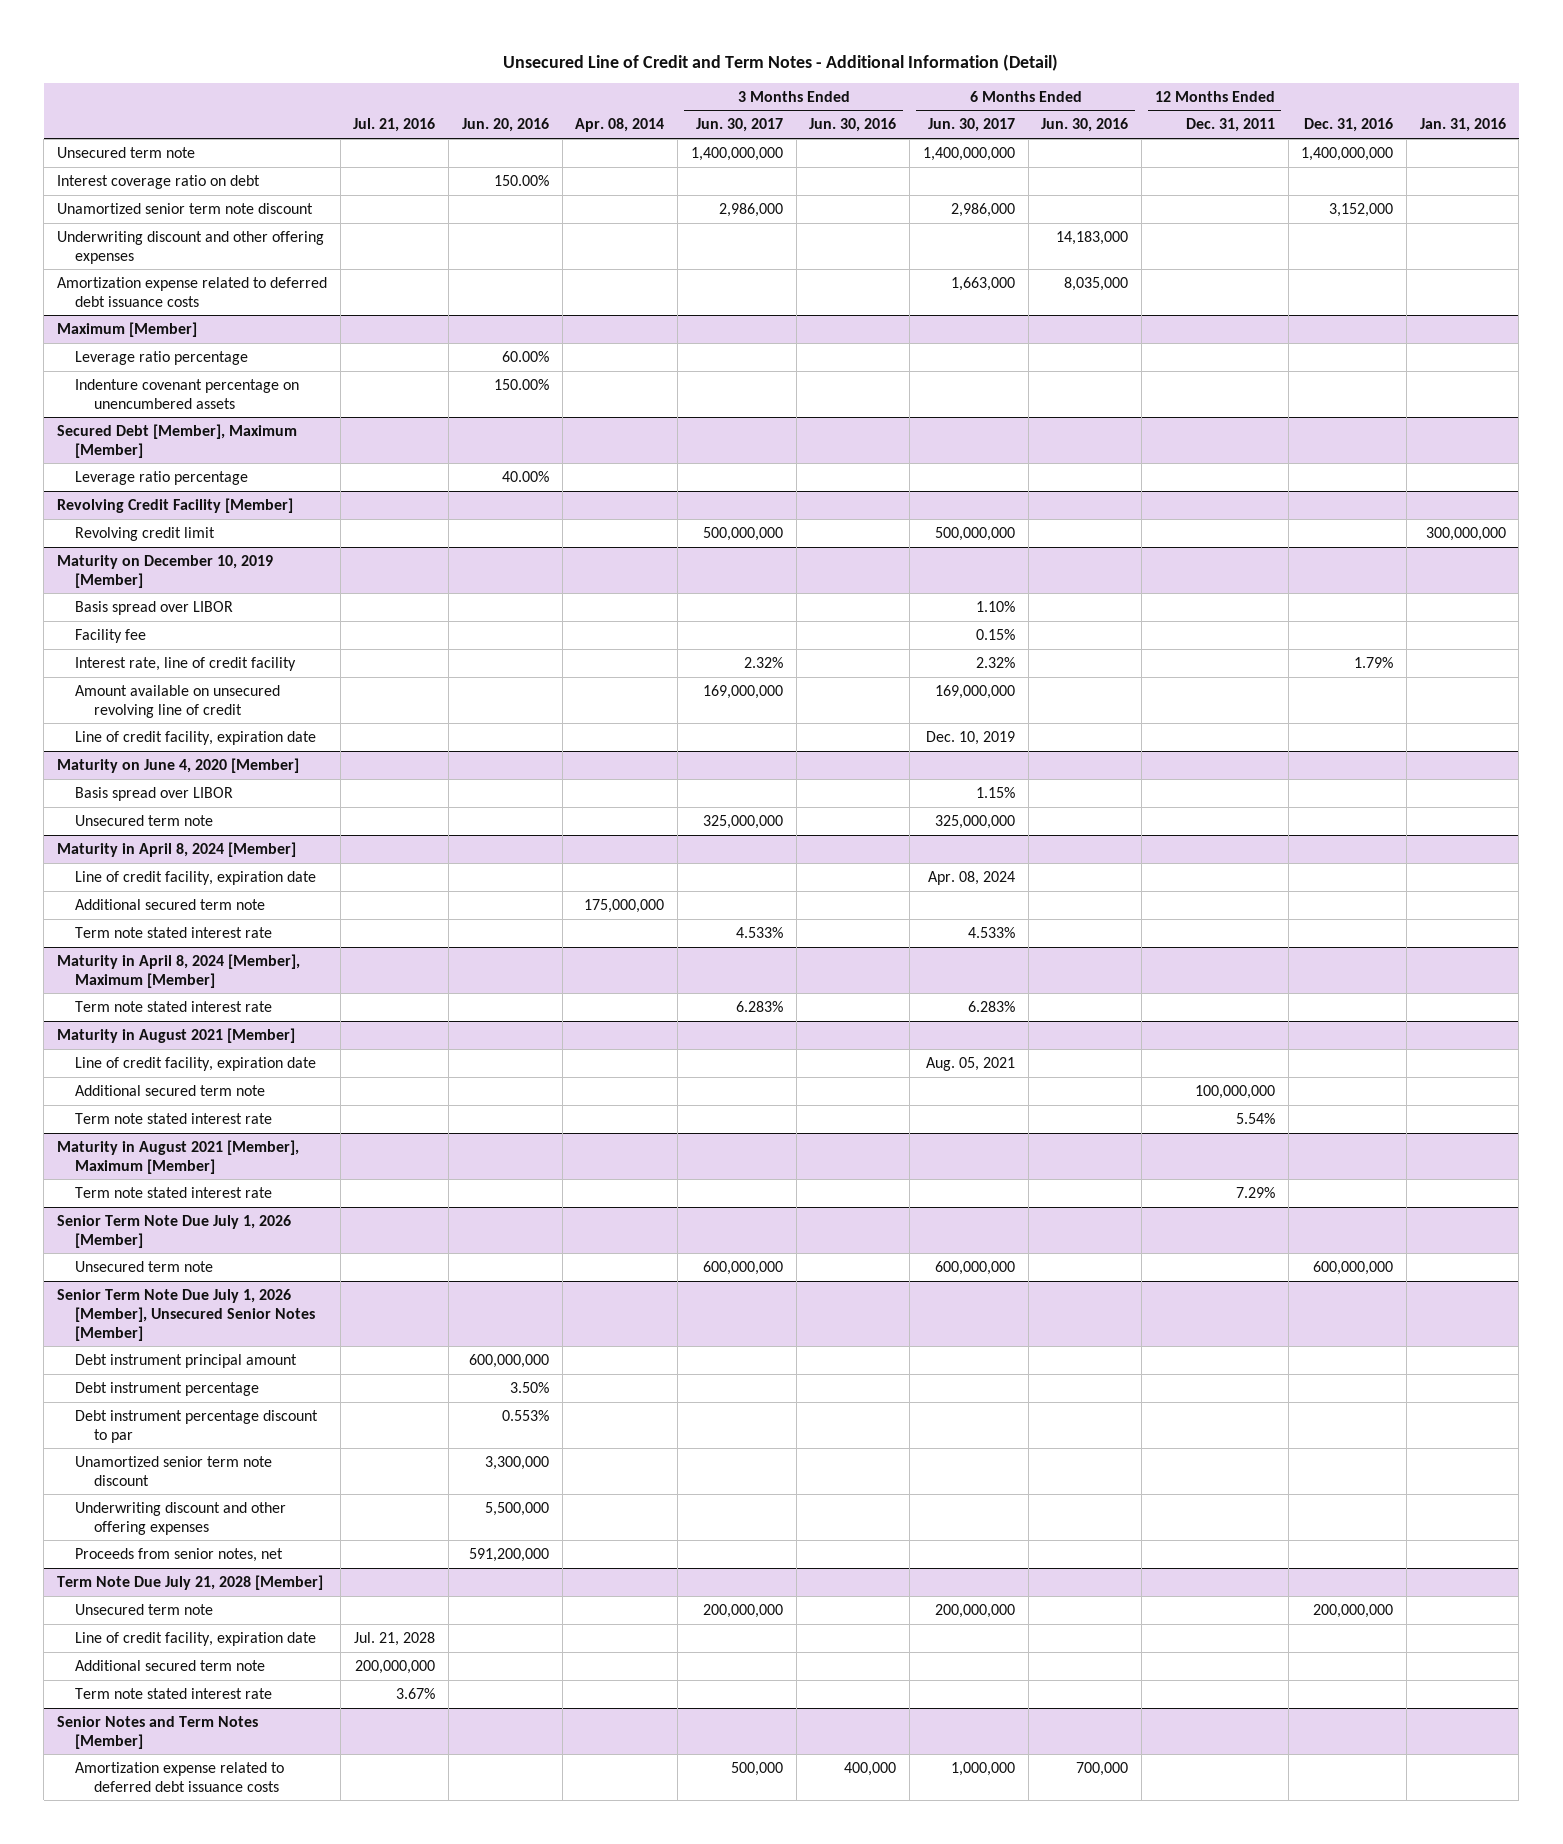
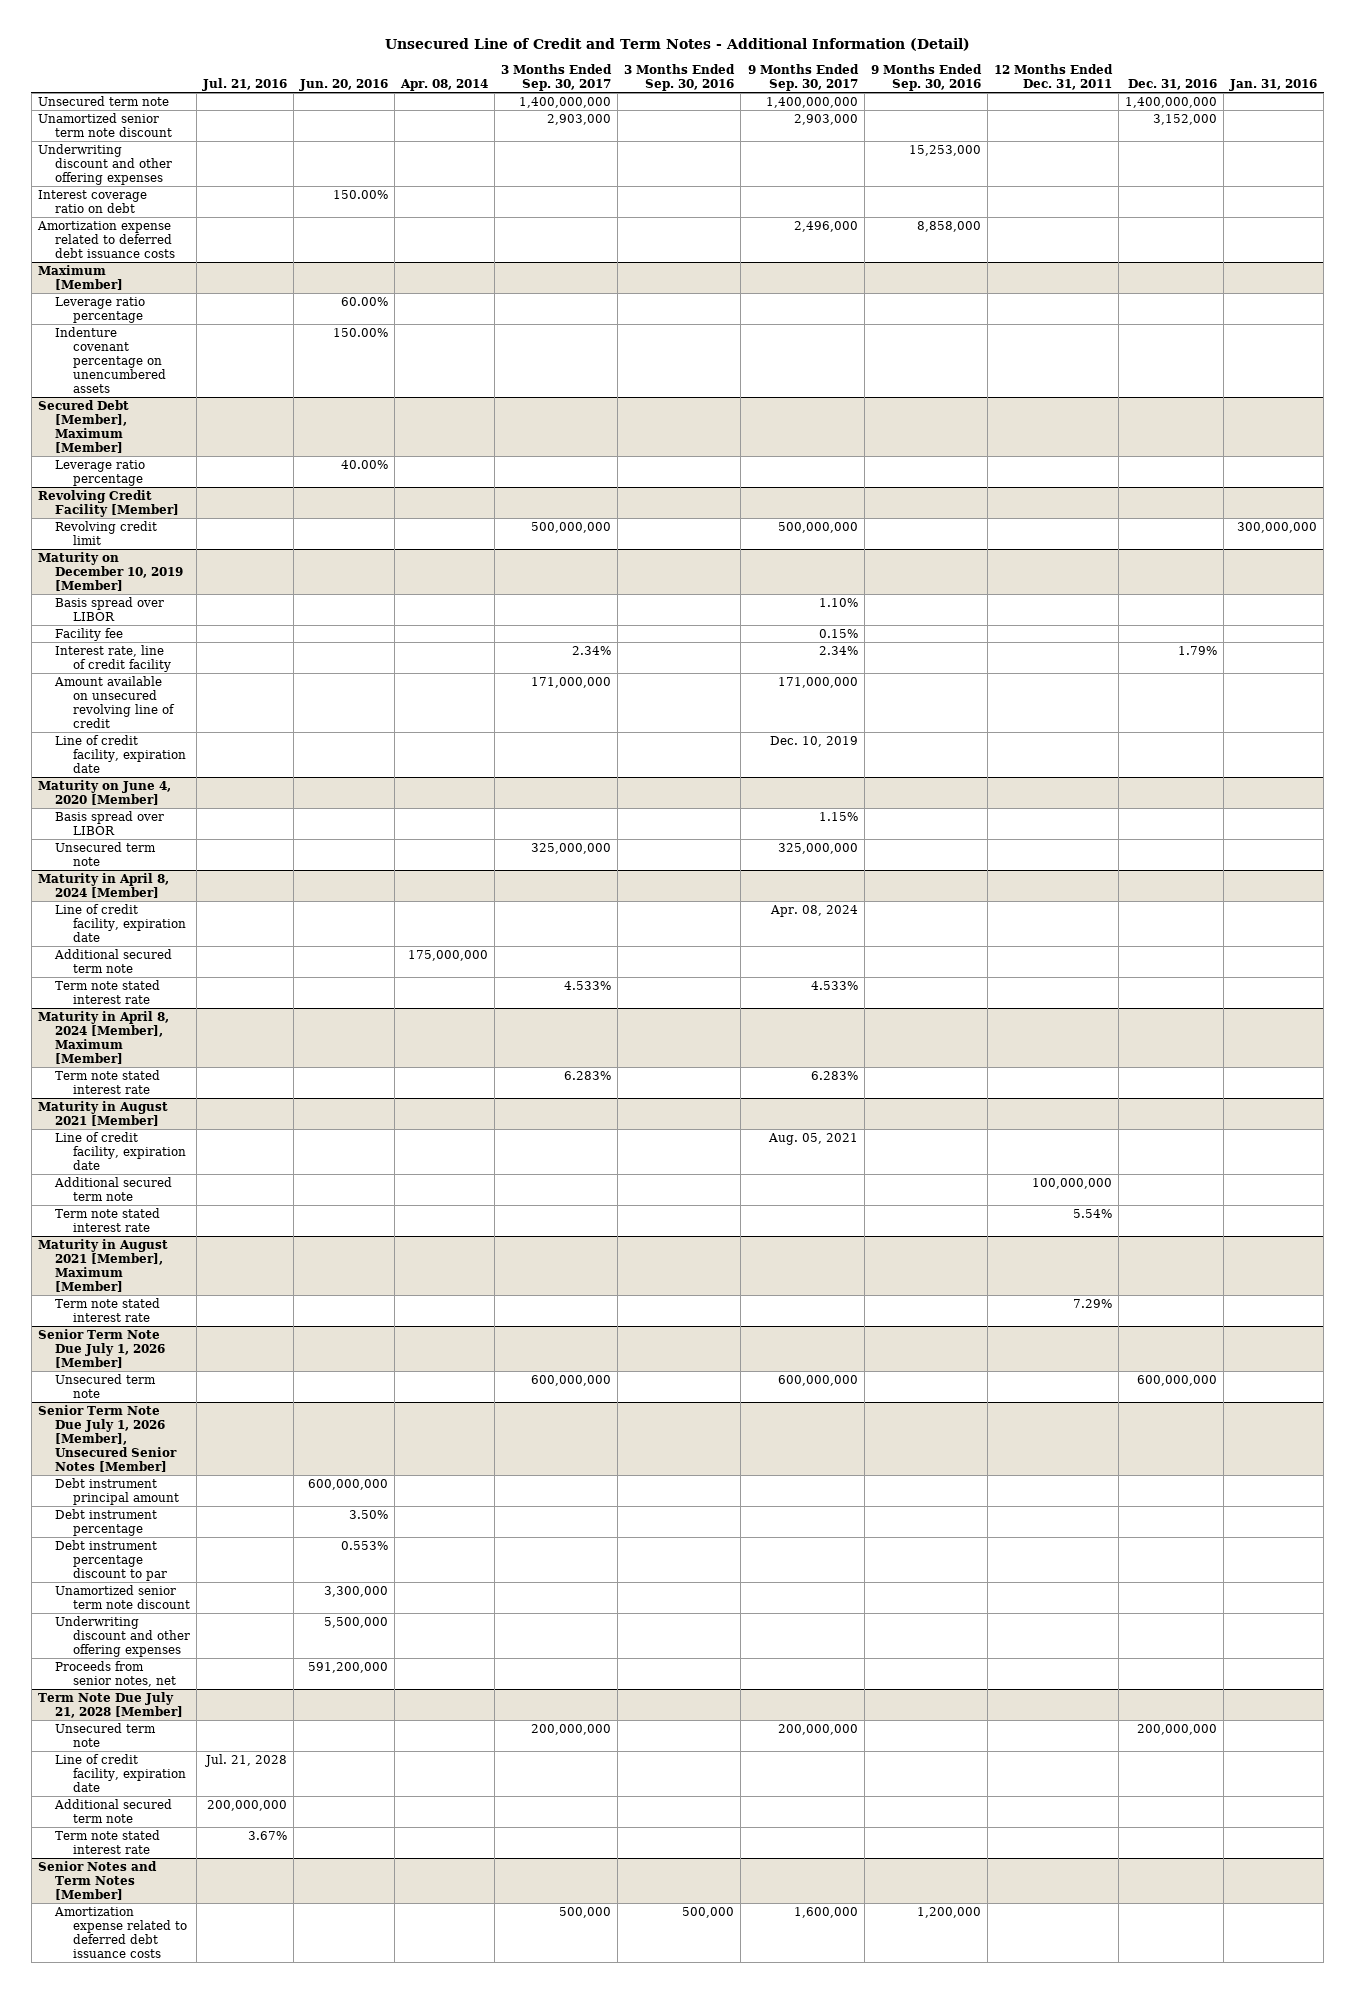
- | Jul. 21, 2016 | Jun. 20, 2016 | Apr. 08, 2014 | 3 Months Ended Jun. 30, 2017 | 3 Months Ended Jun. 30, 2016 | 6 Months Ended Jun. 30, 2017 | 6 Months Ended Jun. 30, 2016 | 12 Months Ended Dec. 31, 2011 | Dec. 31, 2016 | Jan. 31, 2016
+ | Jul. 21, 2016 | Jun. 20, 2016 | Apr. 08, 2014 | 3 Months Ended Sep. 30, 2017 | 3 Months Ended Sep. 30, 2016 | 9 Months Ended Sep. 30, 2017 | 9 Months Ended Sep. 30, 2016 | 12 Months Ended Dec. 31, 2011 | Dec. 31, 2016 | Jan. 31, 2016
moved down: Interest coverage ratio on debt | | 150.00% | | | | | | | |

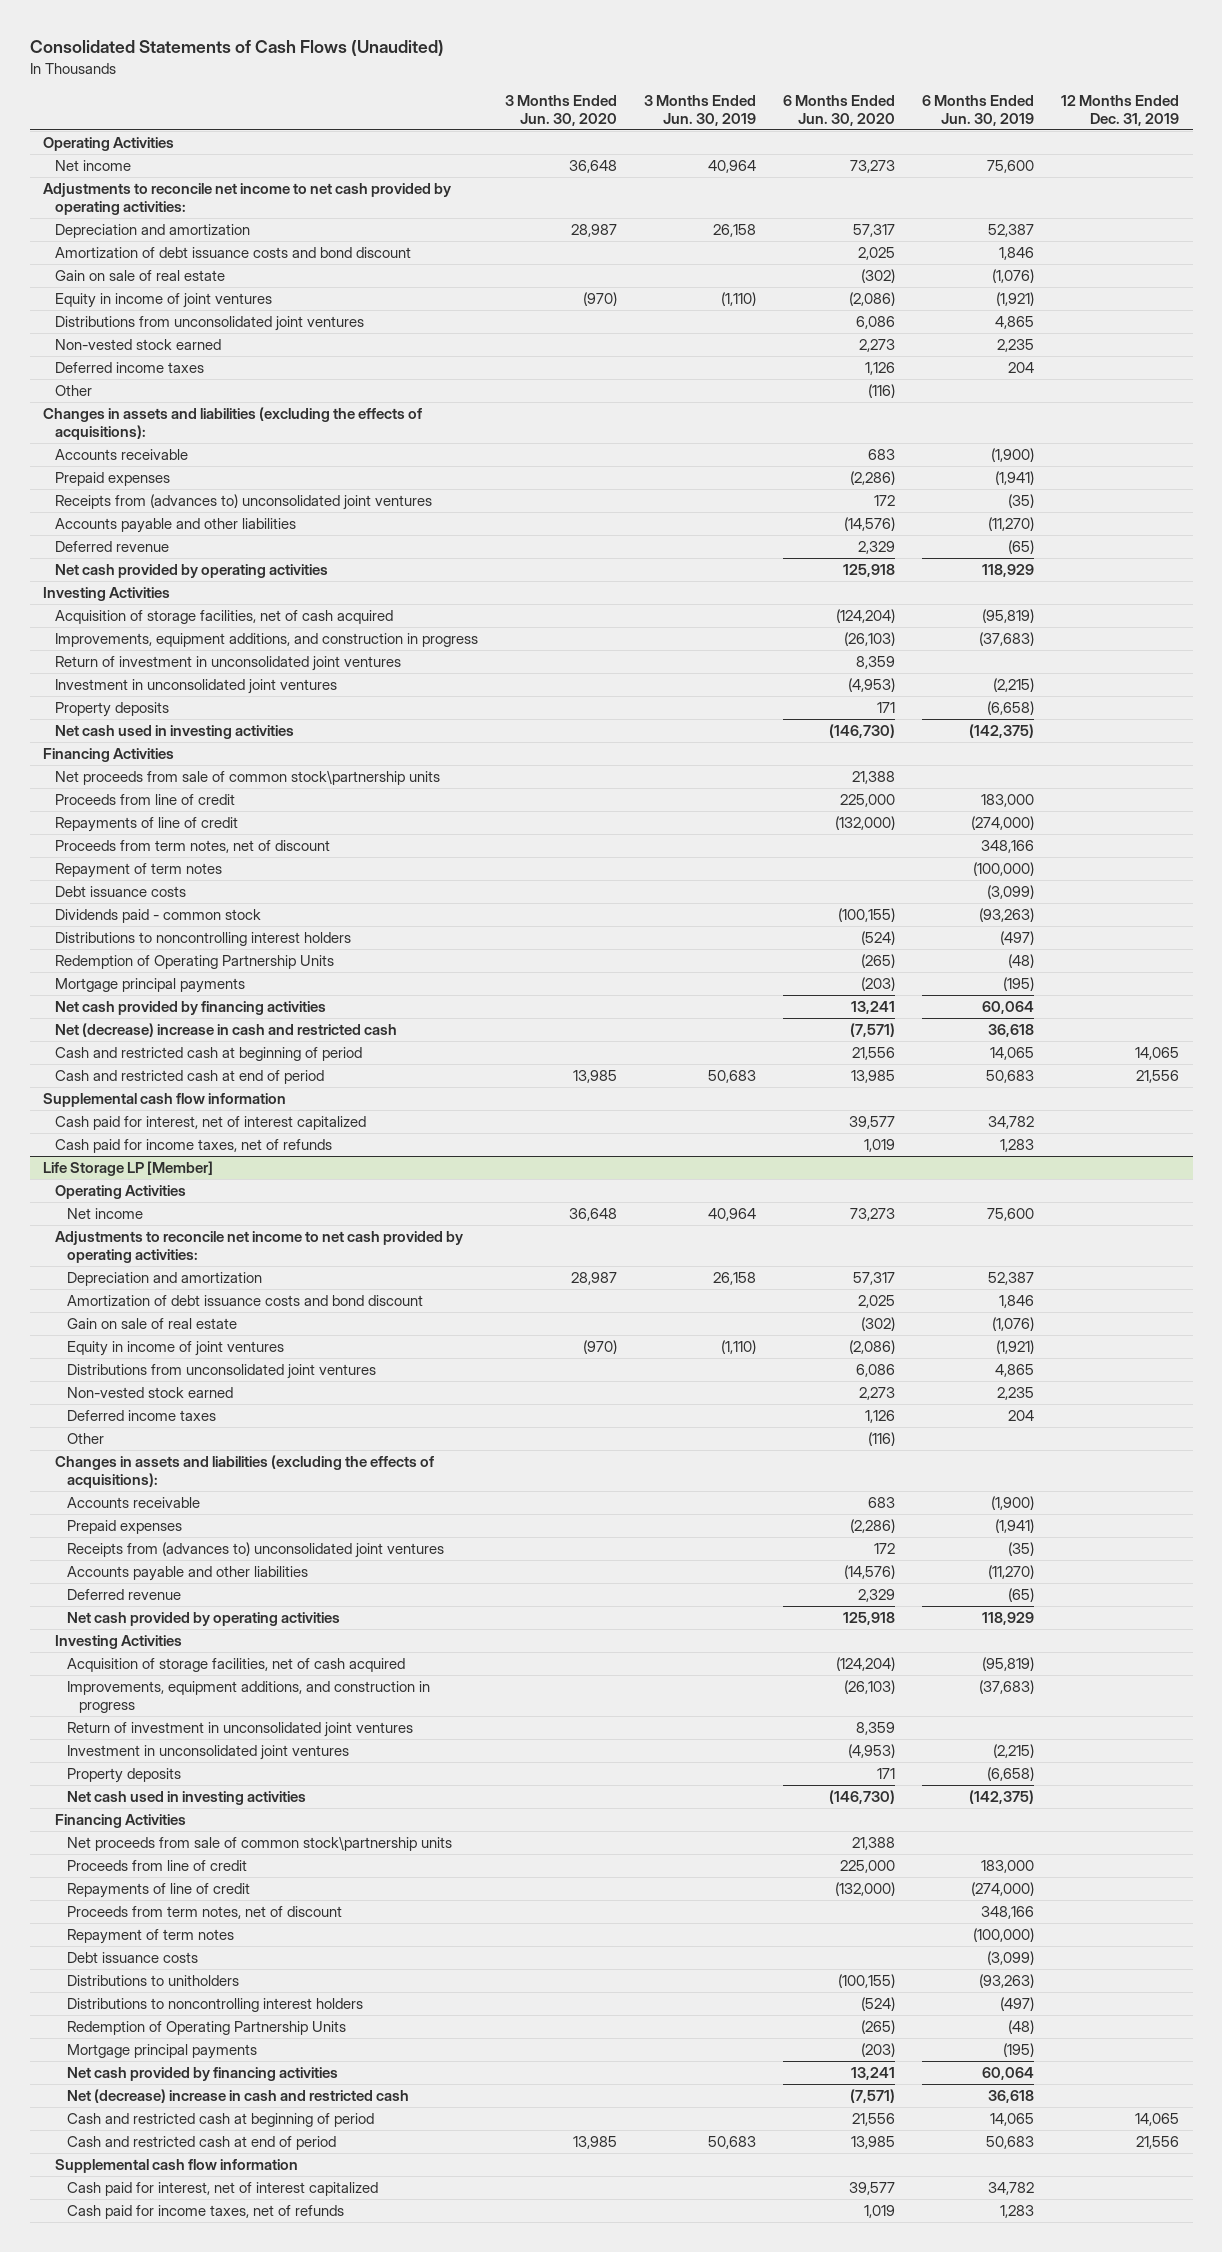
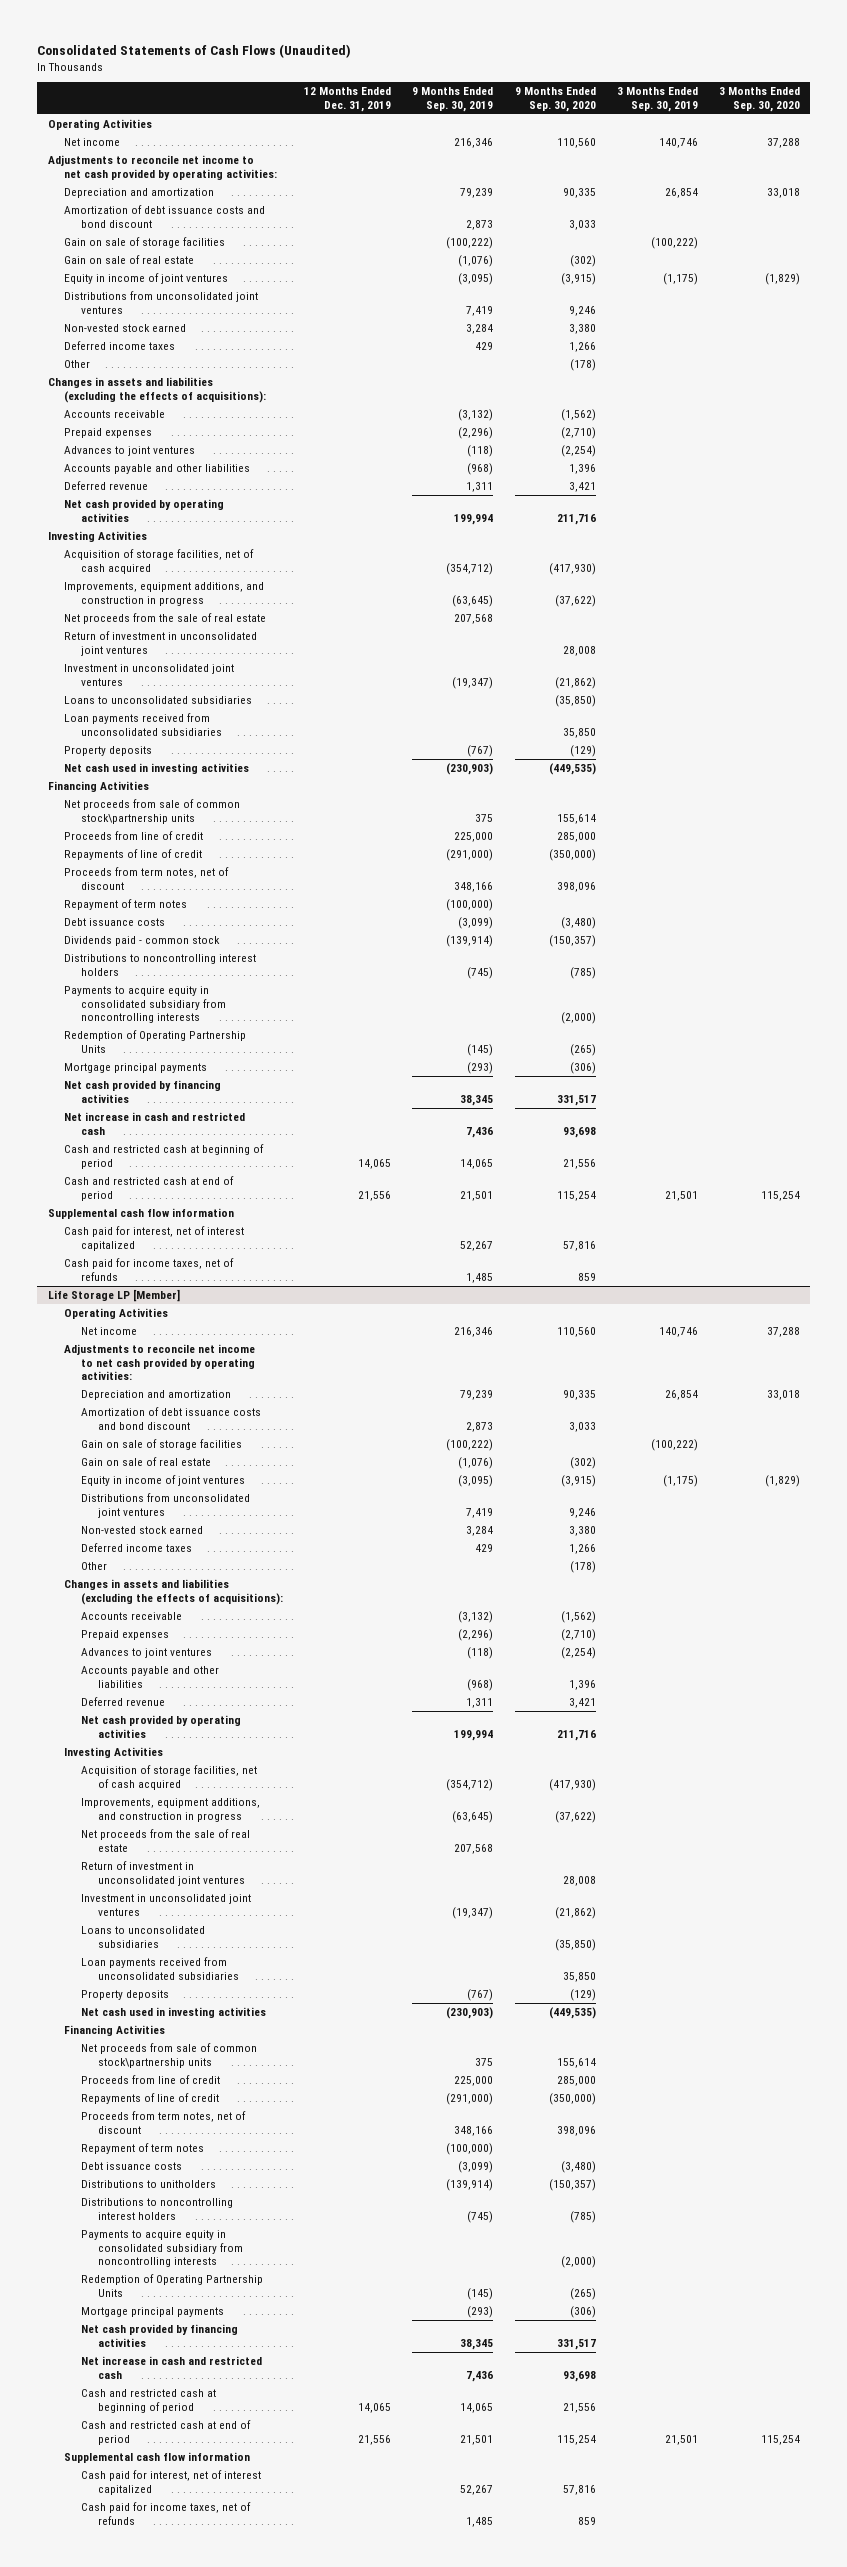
- | 3 Months Ended Jun. 30, 2020 | 3 Months Ended Jun. 30, 2019 | 6 Months Ended Jun. 30, 2020 | 6 Months Ended Jun. 30, 2019 | 12 Months Ended Dec. 31, 2019
+ | 12 Months Ended Dec. 31, 2019 | 9 Months Ended Sep. 30, 2019 | 9 Months Ended Sep. 30, 2020 | 3 Months Ended Sep. 30, 2019 | 3 Months Ended Sep. 30, 2020
+ Gain on sale of storage facilities | | (100,222) | | (100,222) |
- Receipts from (advances to) unconsolidated joint ventures | | | 172 | (35) |
+ Advances to joint ventures | | (118) | (2,254) | |
+ Net proceeds from the sale of real estate | | 207,568 | | |
+ Loans to unconsolidated subsidiaries | | | (35,850) | |
+ Loan payments received from unconsolidated subsidiaries | | | 35,850 | |
+ Payments to acquire equity in consolidated subsidiary from noncontrolling interests | | | (2,000) | |
- Net (decrease) increase in cash and restricted cash | | | (7,571) | 36,618 |
+ Net increase in cash and restricted cash | | 7,436 | 93,698 | |
@ Life Storage LP [Member]
+ Gain on sale of storage facilities | | (100,222) | | (100,222) |
- Receipts from (advances to) unconsolidated joint ventures | | | 172 | (35) |
+ Advances to joint ventures | | (118) | (2,254) | |
+ Net proceeds from the sale of real estate | | 207,568 | | |
+ Loans to unconsolidated subsidiaries | | | (35,850) | |
+ Loan payments received from unconsolidated subsidiaries | | | 35,850 | |
+ Payments to acquire equity in consolidated subsidiary from noncontrolling interests | | | (2,000) | |
- Net (decrease) increase in cash and restricted cash | | | (7,571) | 36,618 |
+ Net increase in cash and restricted cash | | 7,436 | 93,698 | |

